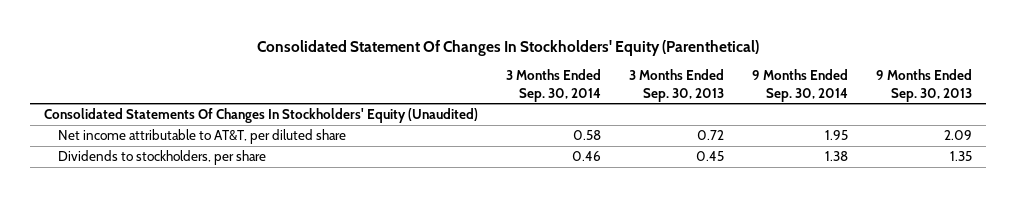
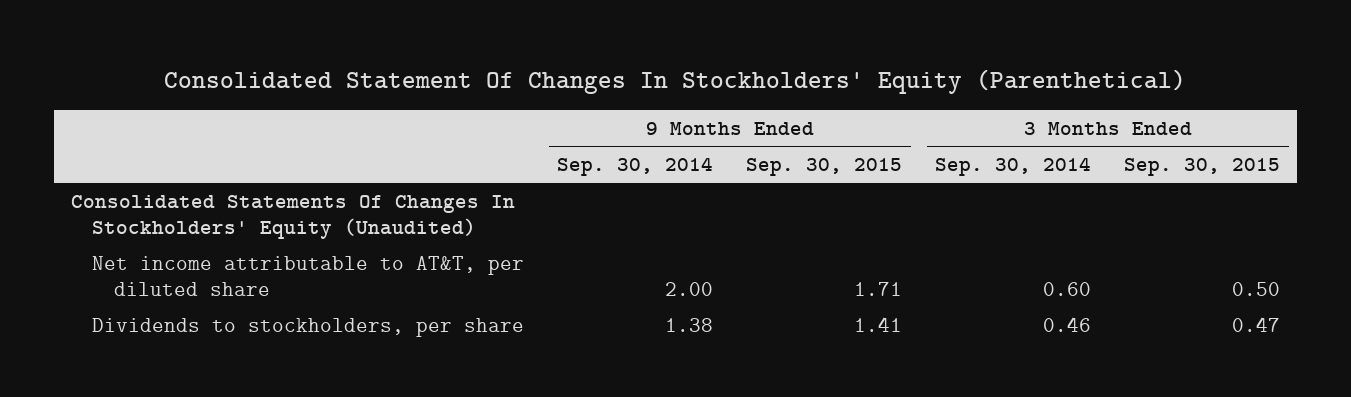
- | 3 Months Ended Sep. 30, 2014 | 3 Months Ended Sep. 30, 2013 | 9 Months Ended Sep. 30, 2014 | 9 Months Ended Sep. 30, 2013
+ | 9 Months Ended Sep. 30, 2014 | 9 Months Ended Sep. 30, 2015 | 3 Months Ended Sep. 30, 2014 | 3 Months Ended Sep. 30, 2015
- Net income attributable to AT&T, per diluted share | 0.58 | 0.72 | 1.95 | 2.09
+ Net income attributable to AT&T, per diluted share | 2.00 | 1.71 | 0.60 | 0.50

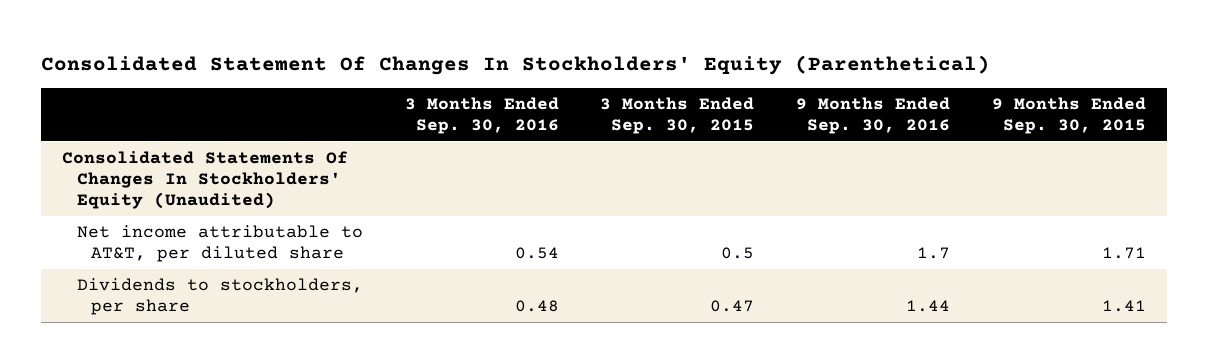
- | 9 Months Ended Sep. 30, 2014 | 9 Months Ended Sep. 30, 2015 | 3 Months Ended Sep. 30, 2014 | 3 Months Ended Sep. 30, 2015
+ | 3 Months Ended Sep. 30, 2016 | 3 Months Ended Sep. 30, 2015 | 9 Months Ended Sep. 30, 2016 | 9 Months Ended Sep. 30, 2015
- Net income attributable to AT&T, per diluted share | 2.00 | 1.71 | 0.60 | 0.50
+ Net income attributable to AT&T, per diluted share | 0.54 | 0.5 | 1.7 | 1.71

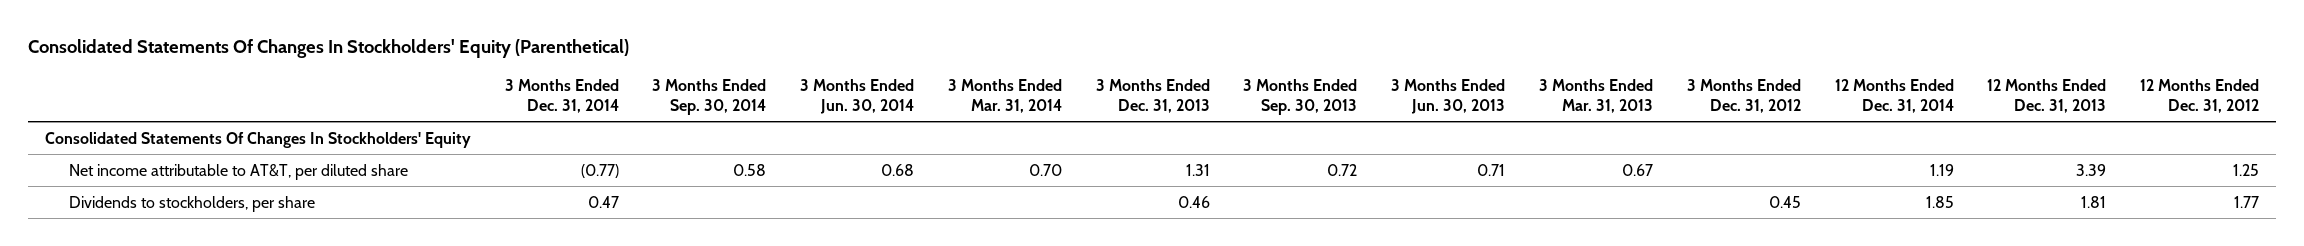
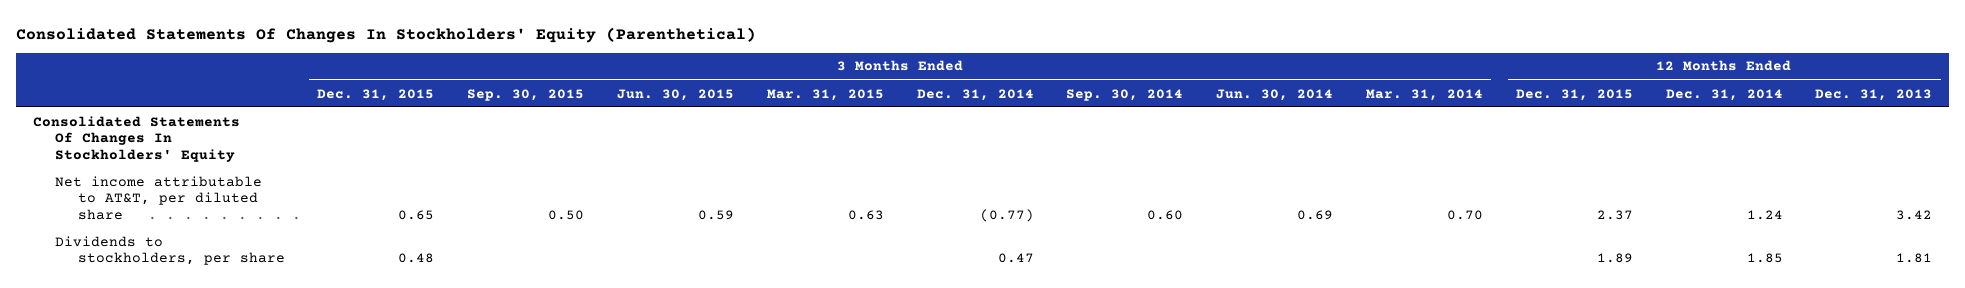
- | 3 Months Ended Dec. 31, 2014 | 3 Months Ended Sep. 30, 2014 | 3 Months Ended Jun. 30, 2014 | 3 Months Ended Mar. 31, 2014 | 3 Months Ended Dec. 31, 2013 | 3 Months Ended Sep. 30, 2013 | 3 Months Ended Jun. 30, 2013 | 3 Months Ended Mar. 31, 2013 | 3 Months Ended Dec. 31, 2012 | 12 Months Ended Dec. 31, 2014 | 12 Months Ended Dec. 31, 2013 | 12 Months Ended Dec. 31, 2012
+ | 3 Months Ended Dec. 31, 2015 | 3 Months Ended Sep. 30, 2015 | 3 Months Ended Jun. 30, 2015 | 3 Months Ended Mar. 31, 2015 | 3 Months Ended Dec. 31, 2014 | 3 Months Ended Sep. 30, 2014 | 3 Months Ended Jun. 30, 2014 | 3 Months Ended Mar. 31, 2014 | 12 Months Ended Dec. 31, 2015 | 12 Months Ended Dec. 31, 2014 | 12 Months Ended Dec. 31, 2013
- Net income attributable to AT&T, per diluted share | (0.77) | 0.58 | 0.68 | 0.70 | 1.31 | 0.72 | 0.71 | 0.67 | | 1.19 | 3.39 | 1.25
+ Net income attributable to AT&T, per diluted share | 0.65 | 0.50 | 0.59 | 0.63 | (0.77) | 0.60 | 0.69 | 0.70 | 2.37 | 1.24 | 3.42

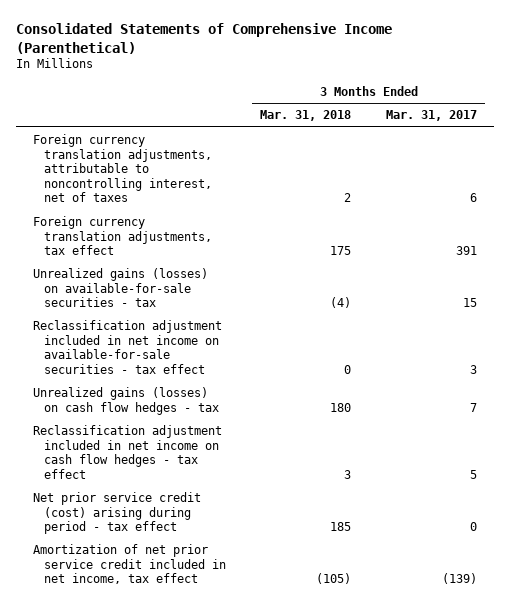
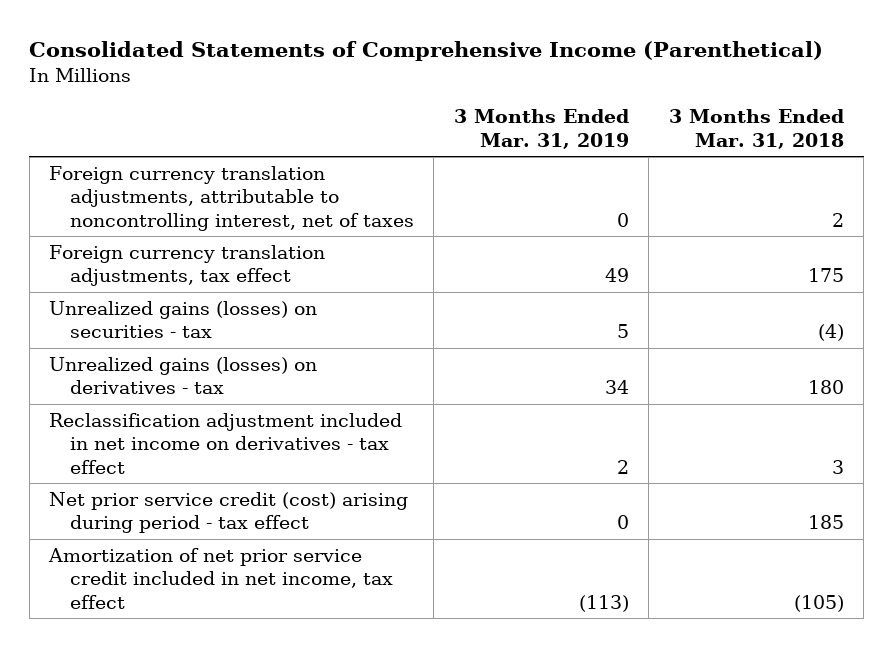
- | 3 Months Ended Mar. 31, 2018 | 3 Months Ended Mar. 31, 2017
+ | 3 Months Ended Mar. 31, 2019 | 3 Months Ended Mar. 31, 2018
- Unrealized gains (losses) on available-for-sale securities - tax | (4) | 15
- Reclassification adjustment included in net income on available-for-sale securities - tax effect | 0 | 3
- Unrealized gains (losses) on cash flow hedges - tax | 180 | 7
- Reclassification adjustment included in net income on cash flow hedges - tax effect | 3 | 5
+ Unrealized gains (losses) on securities - tax | 5 | (4)
+ Unrealized gains (losses) on derivatives - tax | 34 | 180
+ Reclassification adjustment included in net income on derivatives - tax effect | 2 | 3

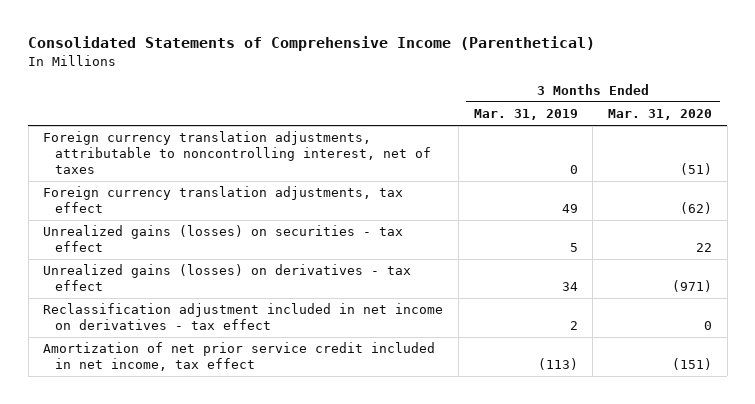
- | 3 Months Ended Mar. 31, 2019 | 3 Months Ended Mar. 31, 2018
+ | 3 Months Ended Mar. 31, 2019 | 3 Months Ended Mar. 31, 2020
- Unrealized gains (losses) on securities - tax | 5 | (4)
- Unrealized gains (losses) on derivatives - tax | 34 | 180
+ Unrealized gains (losses) on securities - tax effect | 5 | 22
+ Unrealized gains (losses) on derivatives - tax effect | 34 | (971)
- Net prior service credit (cost) arising during period - tax effect | 0 | 185

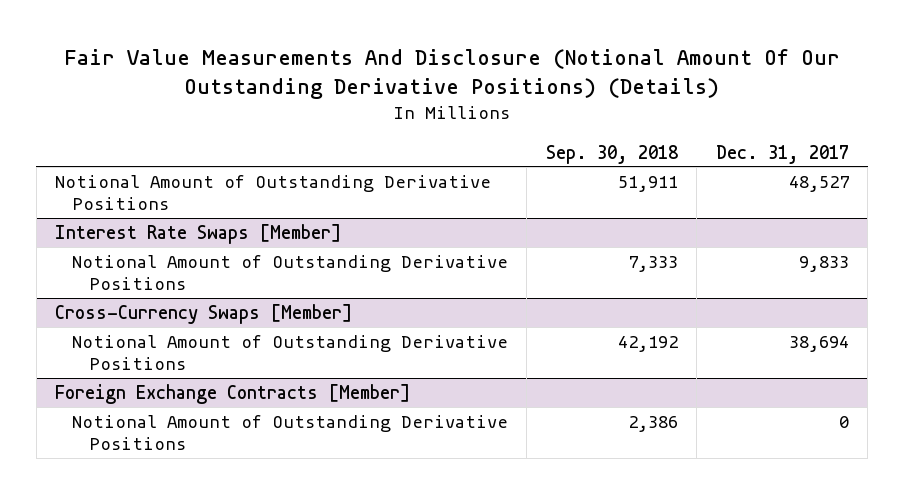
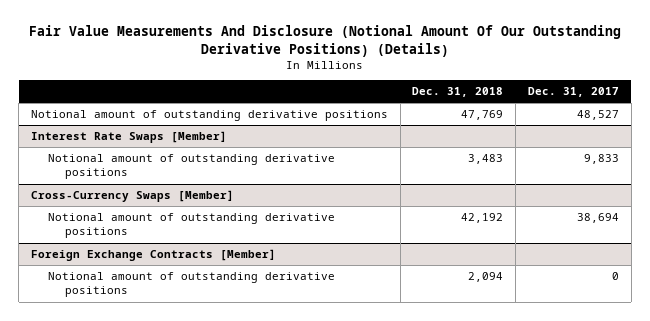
- | Sep. 30, 2018 | Dec. 31, 2017
+ | Dec. 31, 2018 | Dec. 31, 2017
- Notional Amount of Outstanding Derivative Positions | 51,911 | 48,527
+ Notional amount of outstanding derivative positions | 47,769 | 48,527
@ Interest Rate Swaps [Member]
- Notional Amount of Outstanding Derivative Positions | 7,333 | 9,833
+ Notional amount of outstanding derivative positions | 3,483 | 9,833
@ Cross-Currency Swaps [Member]
- Notional Amount of Outstanding Derivative Positions | 42,192 | 38,694
+ Notional amount of outstanding derivative positions | 42,192 | 38,694
@ Foreign Exchange Contracts [Member]
- Notional Amount of Outstanding Derivative Positions | 2,386 | 0
+ Notional amount of outstanding derivative positions | 2,094 | 0

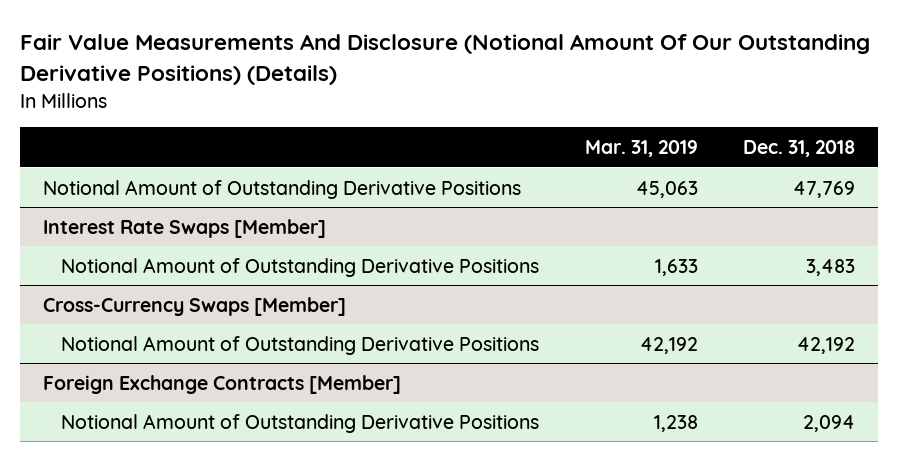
- | Dec. 31, 2018 | Dec. 31, 2017
+ | Mar. 31, 2019 | Dec. 31, 2018
- Notional amount of outstanding derivative positions | 47,769 | 48,527
+ Notional Amount of Outstanding Derivative Positions | 45,063 | 47,769
@ Interest Rate Swaps [Member]
- Notional amount of outstanding derivative positions | 3,483 | 9,833
+ Notional Amount of Outstanding Derivative Positions | 1,633 | 3,483
@ Cross-Currency Swaps [Member]
- Notional amount of outstanding derivative positions | 42,192 | 38,694
+ Notional Amount of Outstanding Derivative Positions | 42,192 | 42,192
@ Foreign Exchange Contracts [Member]
- Notional amount of outstanding derivative positions | 2,094 | 0
+ Notional Amount of Outstanding Derivative Positions | 1,238 | 2,094

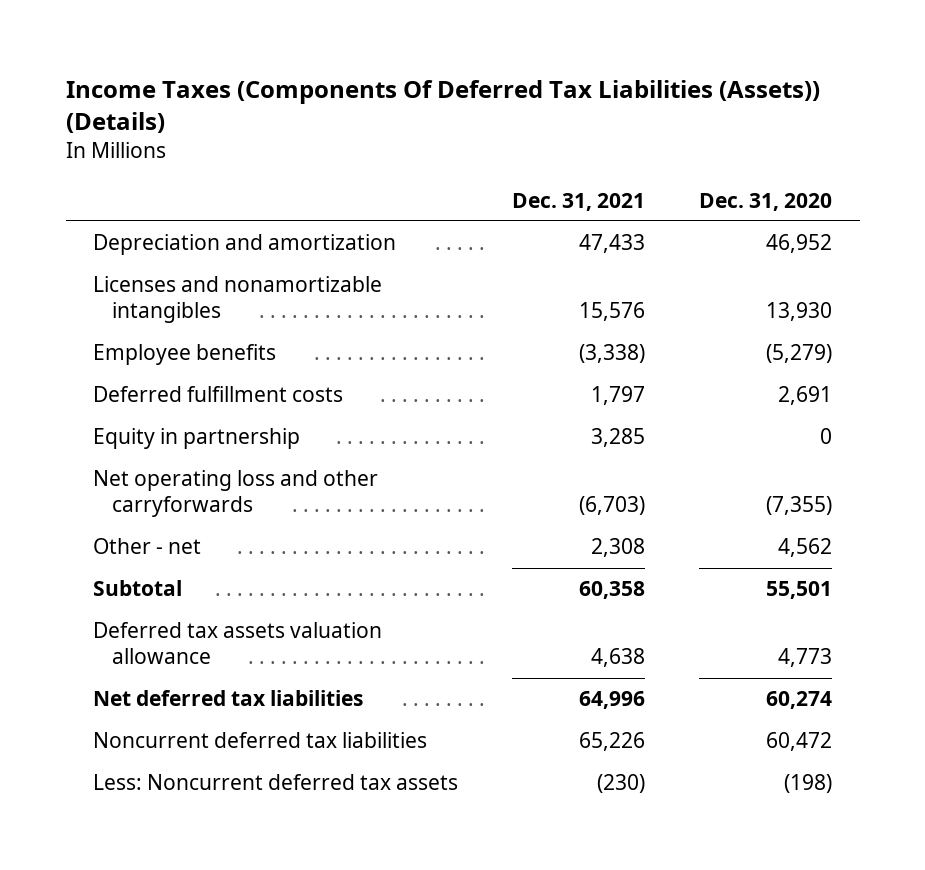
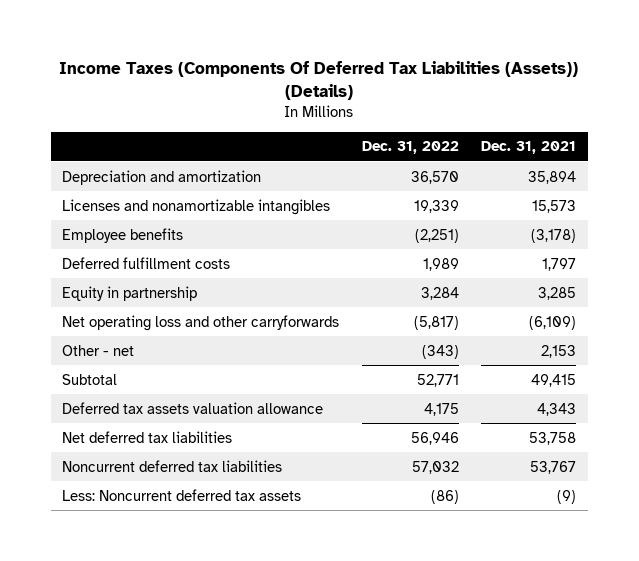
- | Dec. 31, 2021 | Dec. 31, 2020
+ | Dec. 31, 2022 | Dec. 31, 2021
- Depreciation and amortization | 47,433 | 46,952
- Licenses and nonamortizable intangibles | 15,576 | 13,930
- Employee benefits | (3,338) | (5,279)
+ Depreciation and amortization | 36,570 | 35,894
+ Licenses and nonamortizable intangibles | 19,339 | 15,573
+ Employee benefits | (2,251) | (3,178)
- Net operating loss and other carryforwards | (6,703) | (7,355)
- Other - net | 2,308 | 4,562
- Subtotal | 60,358 | 55,501
- Deferred tax assets valuation allowance | 4,638 | 4,773
- Net deferred tax liabilities | 64,996 | 60,274
- Noncurrent deferred tax liabilities | 65,226 | 60,472
- Less: Noncurrent deferred tax assets | (230) | (198)
+ Net operating loss and other carryforwards | (5,817) | (6,109)
+ Other - net | (343) | 2,153
+ Subtotal | 52,771 | 49,415
+ Deferred tax assets valuation allowance | 4,175 | 4,343
+ Net deferred tax liabilities | 56,946 | 53,758
+ Noncurrent deferred tax liabilities | 57,032 | 53,767
+ Less: Noncurrent deferred tax assets | (86) | (9)

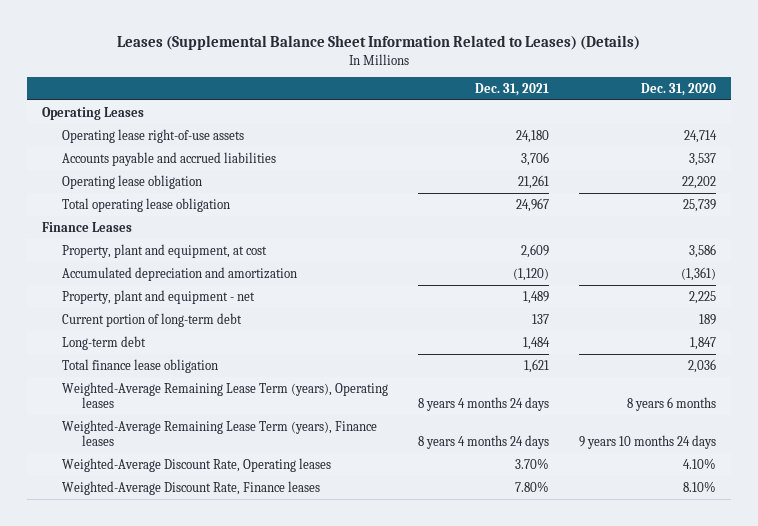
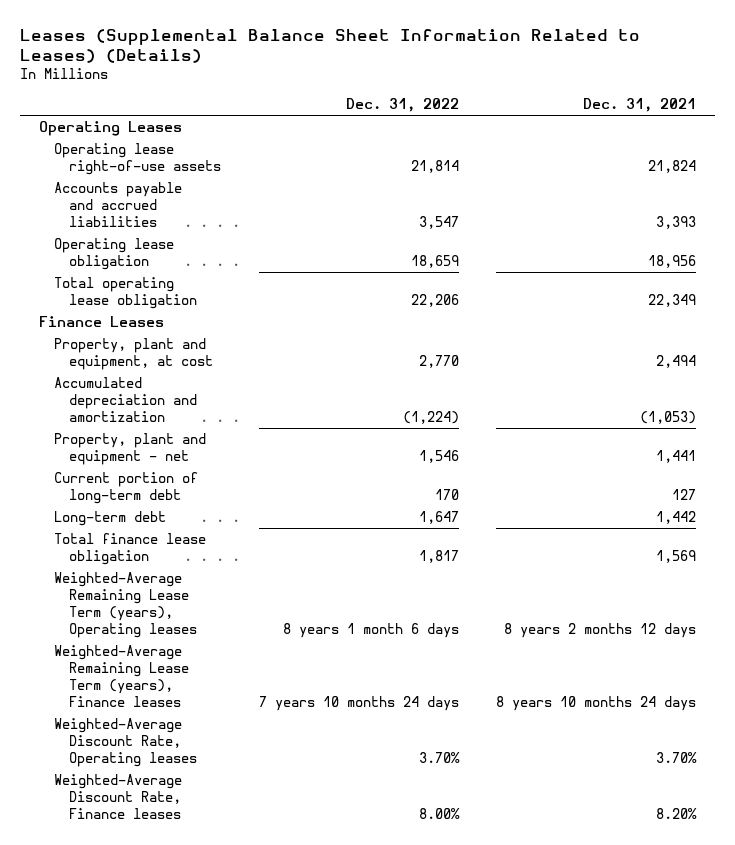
- | Dec. 31, 2021 | Dec. 31, 2020
+ | Dec. 31, 2022 | Dec. 31, 2021
- Operating lease right-of-use assets | 24,180 | 24,714
- Accounts payable and accrued liabilities | 3,706 | 3,537
- Operating lease obligation | 21,261 | 22,202
- Total operating lease obligation | 24,967 | 25,739
+ Operating lease right-of-use assets | 21,814 | 21,824
+ Accounts payable and accrued liabilities | 3,547 | 3,393
+ Operating lease obligation | 18,659 | 18,956
+ Total operating lease obligation | 22,206 | 22,349
- Property, plant and equipment, at cost | 2,609 | 3,586
- Accumulated depreciation and amortization | (1,120) | (1,361)
- Property, plant and equipment - net | 1,489 | 2,225
- Current portion of long-term debt | 137 | 189
- Long-term debt | 1,484 | 1,847
- Total finance lease obligation | 1,621 | 2,036
- Weighted-Average Remaining Lease Term (years), Operating leases | 8 years 4 months 24 days | 8 years 6 months
- Weighted-Average Remaining Lease Term (years), Finance leases | 8 years 4 months 24 days | 9 years 10 months 24 days
+ Property, plant and equipment, at cost | 2,770 | 2,494
+ Accumulated depreciation and amortization | (1,224) | (1,053)
+ Property, plant and equipment - net | 1,546 | 1,441
+ Current portion of long-term debt | 170 | 127
+ Long-term debt | 1,647 | 1,442
+ Total finance lease obligation | 1,817 | 1,569
+ Weighted-Average Remaining Lease Term (years), Operating leases | 8 years 1 month 6 days | 8 years 2 months 12 days
+ Weighted-Average Remaining Lease Term (years), Finance leases | 7 years 10 months 24 days | 8 years 10 months 24 days
- Weighted-Average Discount Rate, Finance leases | 7.80% | 8.10%
+ Weighted-Average Discount Rate, Finance leases | 8.00% | 8.20%

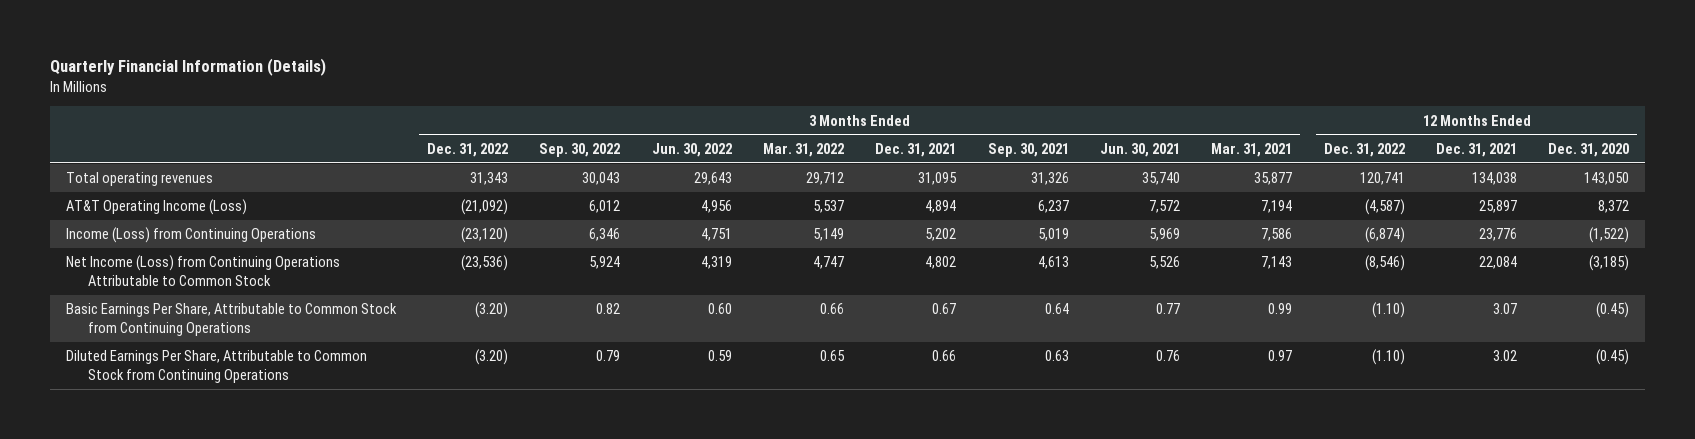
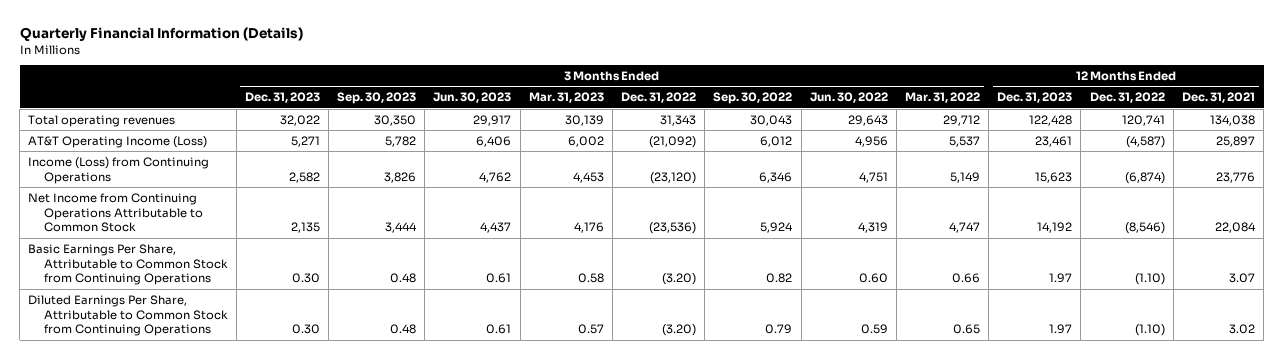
- | 3 Months Ended Dec. 31, 2022 | 3 Months Ended Sep. 30, 2022 | 3 Months Ended Jun. 30, 2022 | 3 Months Ended Mar. 31, 2022 | 3 Months Ended Dec. 31, 2021 | 3 Months Ended Sep. 30, 2021 | 3 Months Ended Jun. 30, 2021 | 3 Months Ended Mar. 31, 2021 | 12 Months Ended Dec. 31, 2022 | 12 Months Ended Dec. 31, 2021 | 12 Months Ended Dec. 31, 2020
+ | 3 Months Ended Dec. 31, 2023 | 3 Months Ended Sep. 30, 2023 | 3 Months Ended Jun. 30, 2023 | 3 Months Ended Mar. 31, 2023 | 3 Months Ended Dec. 31, 2022 | 3 Months Ended Sep. 30, 2022 | 3 Months Ended Jun. 30, 2022 | 3 Months Ended Mar. 31, 2022 | 12 Months Ended Dec. 31, 2023 | 12 Months Ended Dec. 31, 2022 | 12 Months Ended Dec. 31, 2021
- Net Income (Loss) from Continuing Operations Attributable to Common Stock | (23,536) | 5,924 | 4,319 | 4,747 | 4,802 | 4,613 | 5,526 | 7,143 | (8,546) | 22,084 | (3,185)
+ Net Income from Continuing Operations Attributable to Common Stock | 2,135 | 3,444 | 4,437 | 4,176 | (23,536) | 5,924 | 4,319 | 4,747 | 14,192 | (8,546) | 22,084

